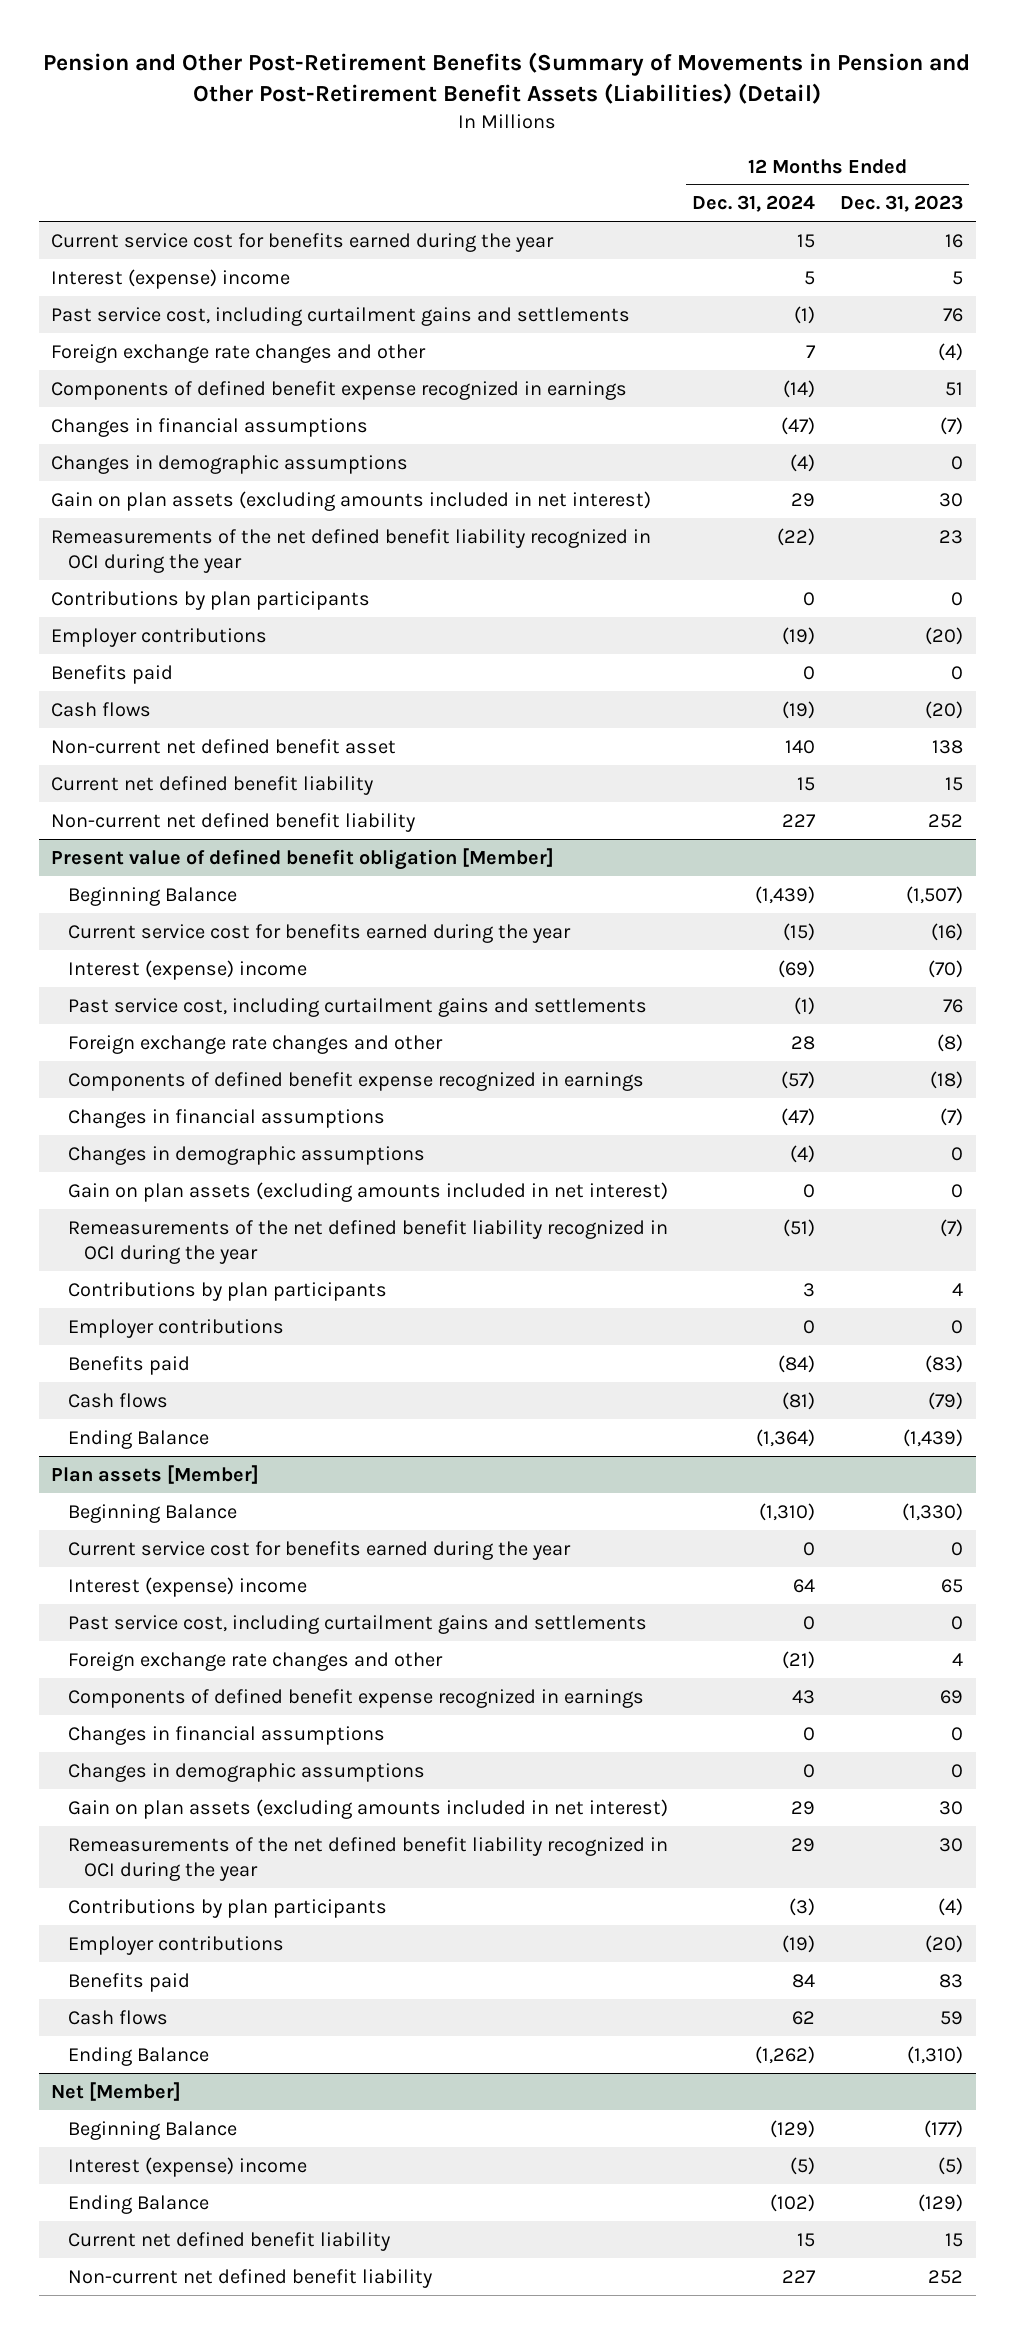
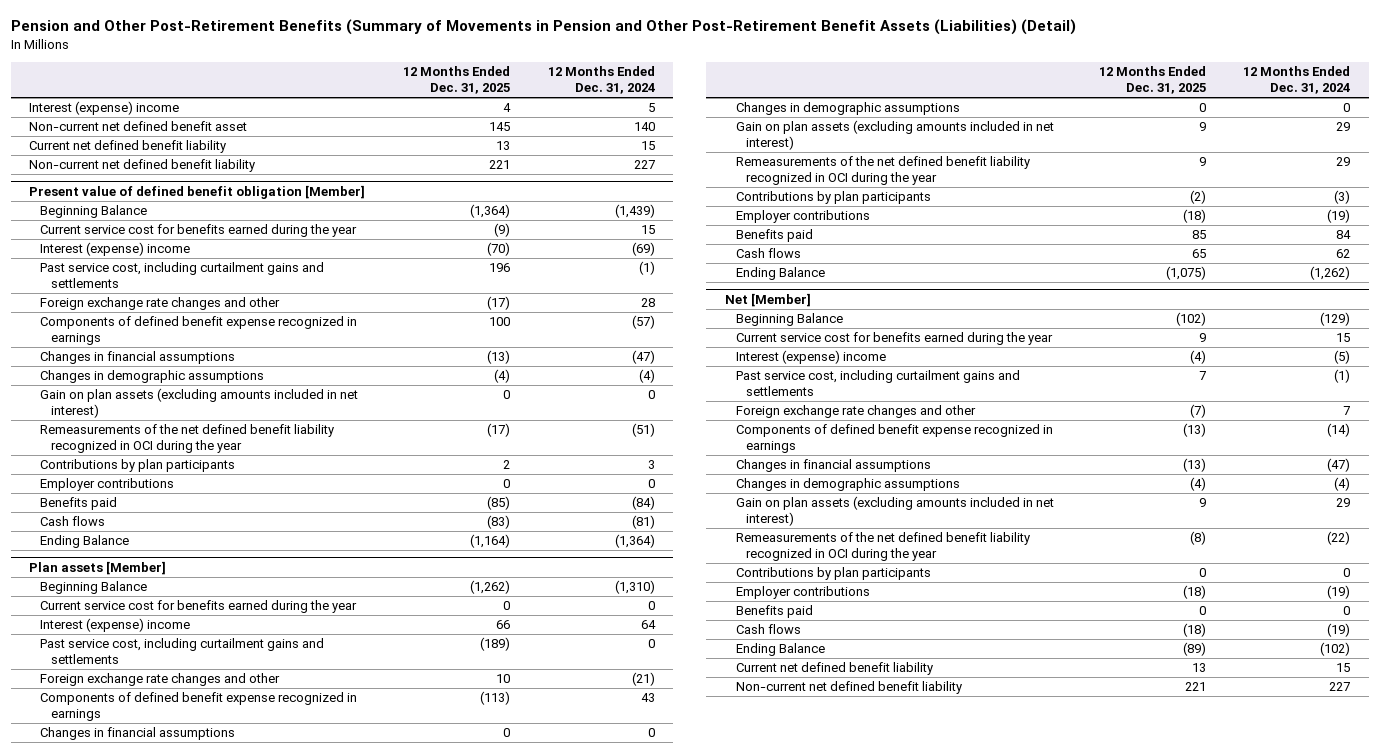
- | 12 Months Ended Dec. 31, 2024 | 12 Months Ended Dec. 31, 2023
+ | 12 Months Ended Dec. 31, 2025 | 12 Months Ended Dec. 31, 2024
- Current service cost for benefits earned during the year | 15 | 16
- Past service cost, including curtailment gains and settlements | (1) | 76
- Foreign exchange rate changes and other | 7 | (4)
- Components of defined benefit expense recognized in earnings | (14) | 51
- Changes in financial assumptions | (47) | (7)
- Changes in demographic assumptions | (4) | 0
- Gain on plan assets (excluding amounts included in net interest) | 29 | 30
- Remeasurements of the net defined benefit liability recognized in OCI during the year | (22) | 23
- Contributions by plan participants | 0 | 0
- Employer contributions | (19) | (20)
- Benefits paid | 0 | 0
- Cash flows | (19) | (20)
@ Present value of defined benefit obligation [Member]
- Current service cost for benefits earned during the year | (15) | (16)
+ Current service cost for benefits earned during the year | (9) | 15
@ Net [Member]
+ Current service cost for benefits earned during the year | 9 | 15
+ Past service cost, including curtailment gains and settlements | 7 | (1)
+ Foreign exchange rate changes and other | (7) | 7
+ Components of defined benefit expense recognized in earnings | (13) | (14)
+ Changes in financial assumptions | (13) | (47)
+ Changes in demographic assumptions | (4) | (4)
+ Gain on plan assets (excluding amounts included in net interest) | 9 | 29
+ Remeasurements of the net defined benefit liability recognized in OCI during the year | (8) | (22)
+ Contributions by plan participants | 0 | 0
+ Employer contributions | (18) | (19)
+ Benefits paid | 0 | 0
+ Cash flows | (18) | (19)

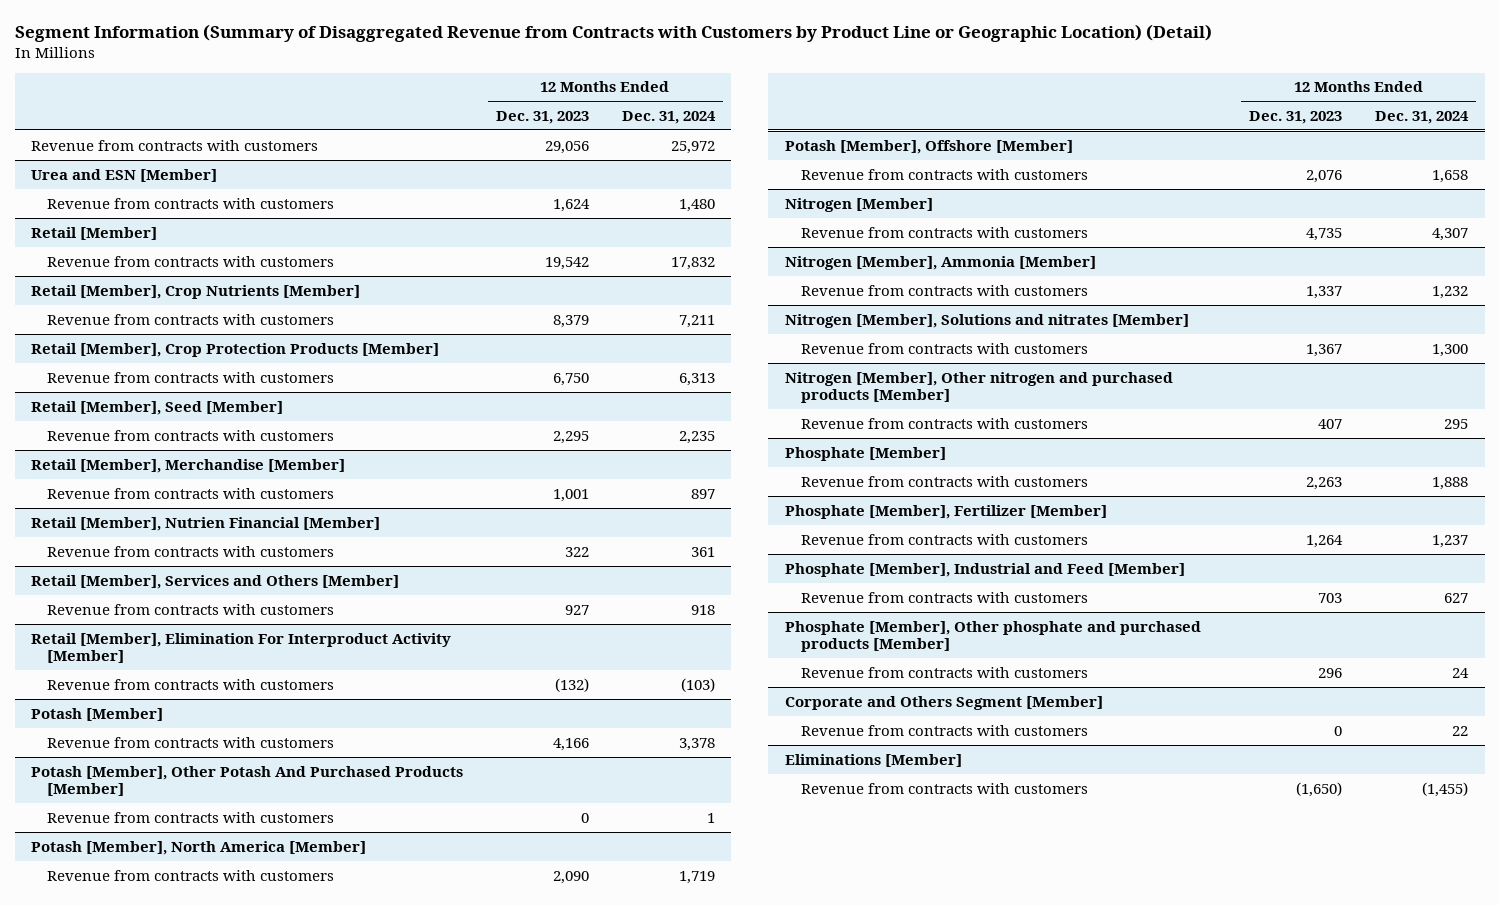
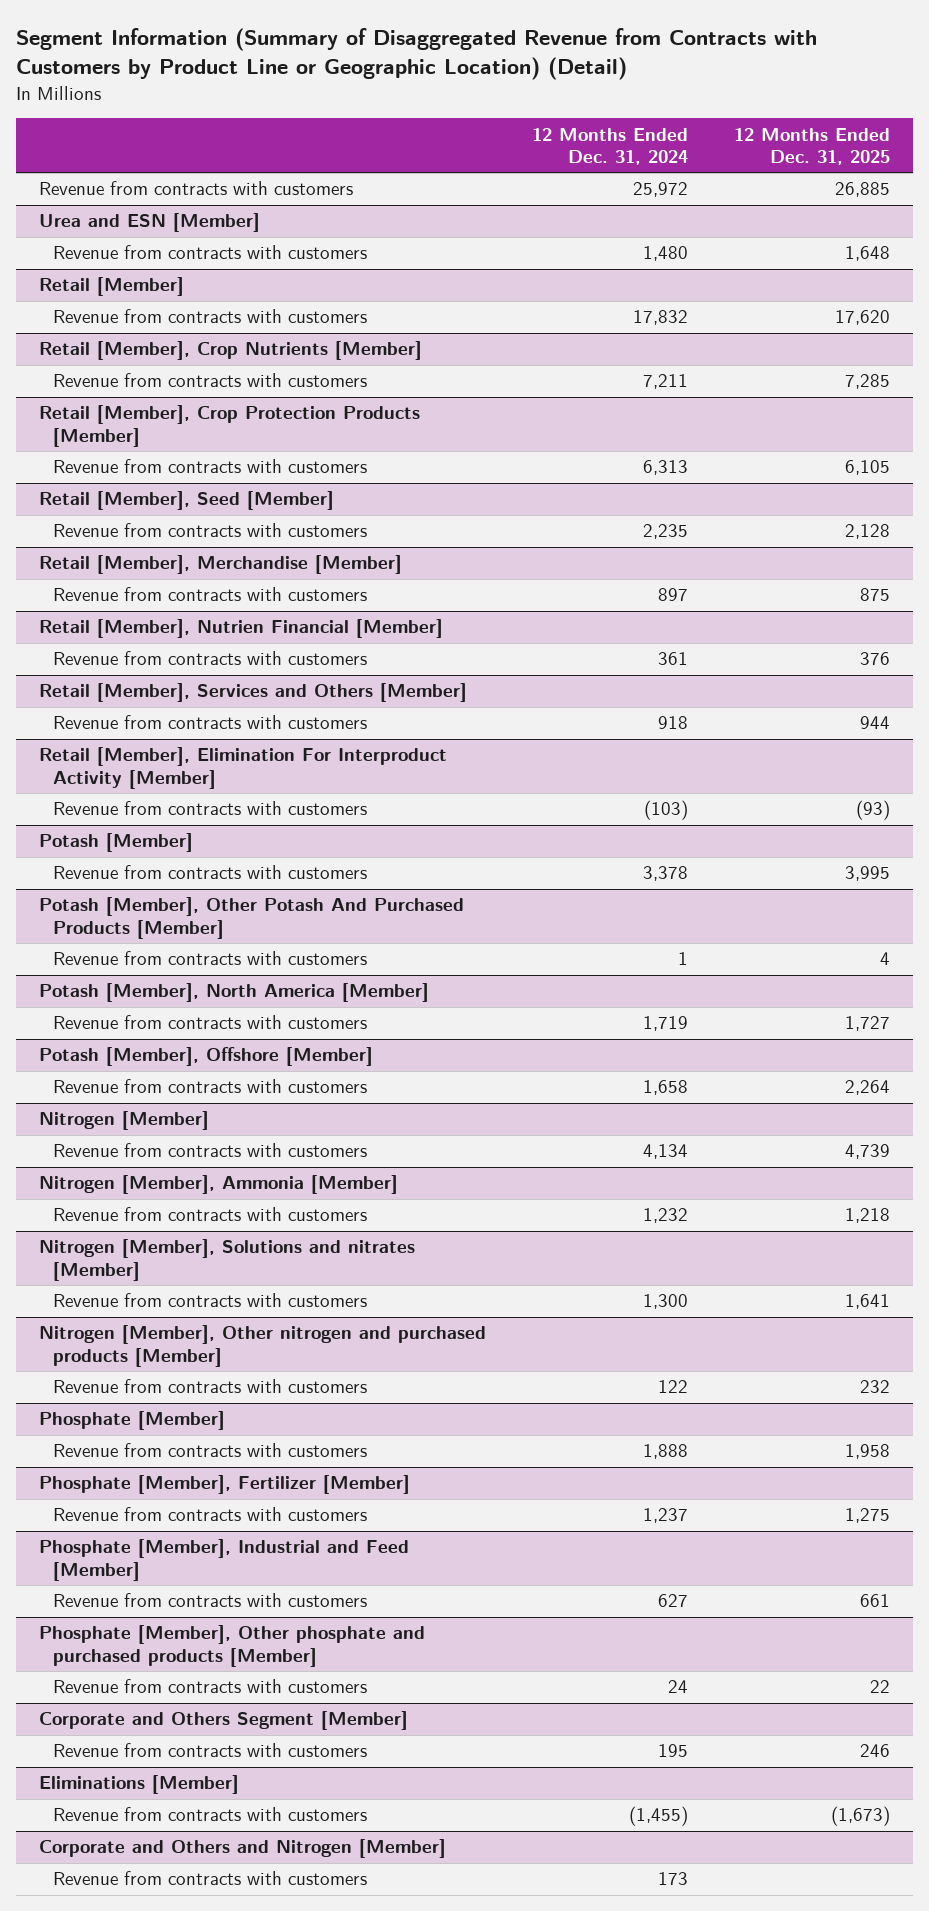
- | 12 Months Ended Dec. 31, 2023 | 12 Months Ended Dec. 31, 2024
+ | 12 Months Ended Dec. 31, 2024 | 12 Months Ended Dec. 31, 2025
@ Nitrogen [Member]
- Revenue from contracts with customers | 4,735 | 4,307
+ Revenue from contracts with customers | 4,134 | 4,739
@ Nitrogen [Member], Other nitrogen and purchased products [Member]
- Revenue from contracts with customers | 407 | 295
+ Revenue from contracts with customers | 122 | 232
@ Corporate and Others Segment [Member]
- Revenue from contracts with customers | 0 | 22
+ Revenue from contracts with customers | 195 | 246
+ Corporate and Others and Nitrogen [Member]
+ Revenue from contracts with customers | 173 |

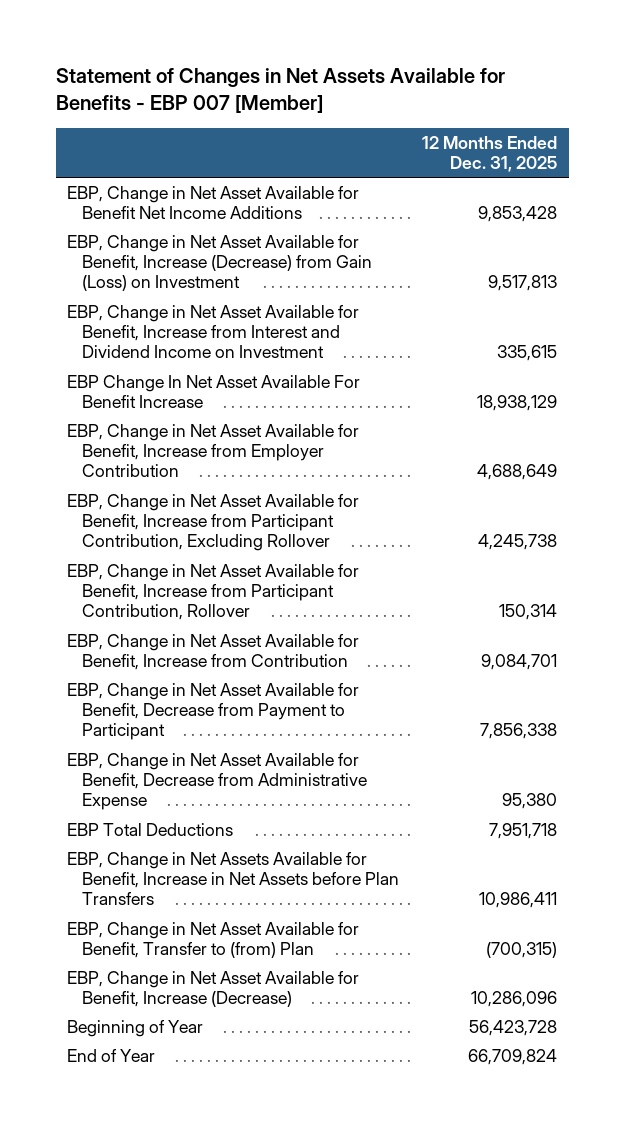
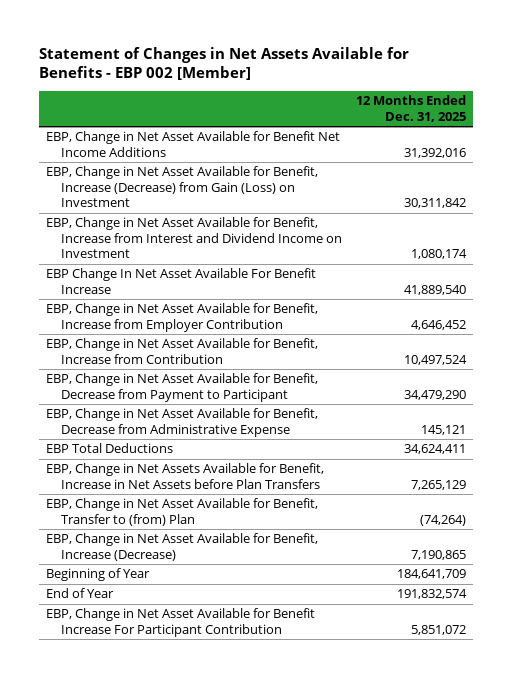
- Statement of Changes in Net Assets Available for Benefits - EBP 007 [Member]
+ Statement of Changes in Net Assets Available for Benefits - EBP 002 [Member]
- EBP, Change in Net Asset Available for Benefit Net Income Additions | 9,853,428
- EBP, Change in Net Asset Available for Benefit, Increase (Decrease) from Gain (Loss) on Investment | 9,517,813
- EBP, Change in Net Asset Available for Benefit, Increase from Interest and Dividend Income on Investment | 335,615
- EBP Change In Net Asset Available For Benefit Increase | 18,938,129
- EBP, Change in Net Asset Available for Benefit, Increase from Employer Contribution | 4,688,649
- EBP, Change in Net Asset Available for Benefit, Increase from Participant Contribution, Excluding Rollover | 4,245,738
- EBP, Change in Net Asset Available for Benefit, Increase from Participant Contribution, Rollover | 150,314
- EBP, Change in Net Asset Available for Benefit, Increase from Contribution | 9,084,701
- EBP, Change in Net Asset Available for Benefit, Decrease from Payment to Participant | 7,856,338
- EBP, Change in Net Asset Available for Benefit, Decrease from Administrative Expense | 95,380
- EBP Total Deductions | 7,951,718
- EBP, Change in Net Assets Available for Benefit, Increase in Net Assets before Plan Transfers | 10,986,411
- EBP, Change in Net Asset Available for Benefit, Transfer to (from) Plan | (700,315)
- EBP, Change in Net Asset Available for Benefit, Increase (Decrease) | 10,286,096
- Beginning of Year | 56,423,728
- End of Year | 66,709,824
+ EBP, Change in Net Asset Available for Benefit Net Income Additions | 31,392,016
+ EBP, Change in Net Asset Available for Benefit, Increase (Decrease) from Gain (Loss) on Investment | 30,311,842
+ EBP, Change in Net Asset Available for Benefit, Increase from Interest and Dividend Income on Investment | 1,080,174
+ EBP Change In Net Asset Available For Benefit Increase | 41,889,540
+ EBP, Change in Net Asset Available for Benefit, Increase from Employer Contribution | 4,646,452
+ EBP, Change in Net Asset Available for Benefit, Increase from Contribution | 10,497,524
+ EBP, Change in Net Asset Available for Benefit, Decrease from Payment to Participant | 34,479,290
+ EBP, Change in Net Asset Available for Benefit, Decrease from Administrative Expense | 145,121
+ EBP Total Deductions | 34,624,411
+ EBP, Change in Net Assets Available for Benefit, Increase in Net Assets before Plan Transfers | 7,265,129
+ EBP, Change in Net Asset Available for Benefit, Transfer to (from) Plan | (74,264)
+ EBP, Change in Net Asset Available for Benefit, Increase (Decrease) | 7,190,865
+ Beginning of Year | 184,641,709
+ End of Year | 191,832,574
+ EBP, Change in Net Asset Available for Benefit Increase For Participant Contribution | 5,851,072

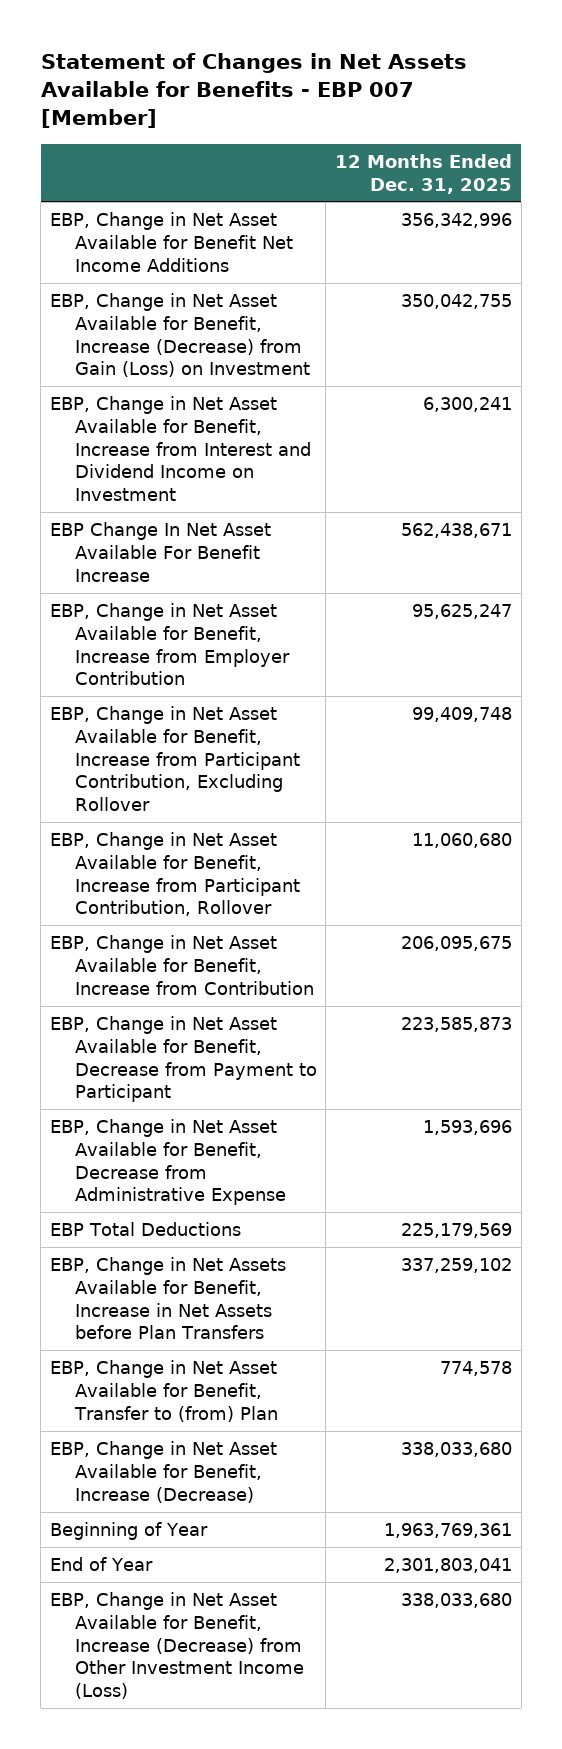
- Statement of Changes in Net Assets Available for Benefits - EBP 002 [Member]
+ Statement of Changes in Net Assets Available for Benefits - EBP 007 [Member]
- EBP, Change in Net Asset Available for Benefit Net Income Additions | 31,392,016
- EBP, Change in Net Asset Available for Benefit, Increase (Decrease) from Gain (Loss) on Investment | 30,311,842
- EBP, Change in Net Asset Available for Benefit, Increase from Interest and Dividend Income on Investment | 1,080,174
- EBP Change In Net Asset Available For Benefit Increase | 41,889,540
- EBP, Change in Net Asset Available for Benefit, Increase from Employer Contribution | 4,646,452
- EBP, Change in Net Asset Available for Benefit, Increase from Contribution | 10,497,524
- EBP, Change in Net Asset Available for Benefit, Decrease from Payment to Participant | 34,479,290
- EBP, Change in Net Asset Available for Benefit, Decrease from Administrative Expense | 145,121
- EBP Total Deductions | 34,624,411
- EBP, Change in Net Assets Available for Benefit, Increase in Net Assets before Plan Transfers | 7,265,129
- EBP, Change in Net Asset Available for Benefit, Transfer to (from) Plan | (74,264)
- EBP, Change in Net Asset Available for Benefit, Increase (Decrease) | 7,190,865
- Beginning of Year | 184,641,709
- End of Year | 191,832,574
- EBP, Change in Net Asset Available for Benefit Increase For Participant Contribution | 5,851,072
+ EBP, Change in Net Asset Available for Benefit Net Income Additions | 356,342,996
+ EBP, Change in Net Asset Available for Benefit, Increase (Decrease) from Gain (Loss) on Investment | 350,042,755
+ EBP, Change in Net Asset Available for Benefit, Increase from Interest and Dividend Income on Investment | 6,300,241
+ EBP Change In Net Asset Available For Benefit Increase | 562,438,671
+ EBP, Change in Net Asset Available for Benefit, Increase from Employer Contribution | 95,625,247
+ EBP, Change in Net Asset Available for Benefit, Increase from Participant Contribution, Excluding Rollover | 99,409,748
+ EBP, Change in Net Asset Available for Benefit, Increase from Participant Contribution, Rollover | 11,060,680
+ EBP, Change in Net Asset Available for Benefit, Increase from Contribution | 206,095,675
+ EBP, Change in Net Asset Available for Benefit, Decrease from Payment to Participant | 223,585,873
+ EBP, Change in Net Asset Available for Benefit, Decrease from Administrative Expense | 1,593,696
+ EBP Total Deductions | 225,179,569
+ EBP, Change in Net Assets Available for Benefit, Increase in Net Assets before Plan Transfers | 337,259,102
+ EBP, Change in Net Asset Available for Benefit, Transfer to (from) Plan | 774,578
+ EBP, Change in Net Asset Available for Benefit, Increase (Decrease) | 338,033,680
+ Beginning of Year | 1,963,769,361
+ End of Year | 2,301,803,041
+ EBP, Change in Net Asset Available for Benefit, Increase (Decrease) from Other Investment Income (Loss) | 338,033,680

